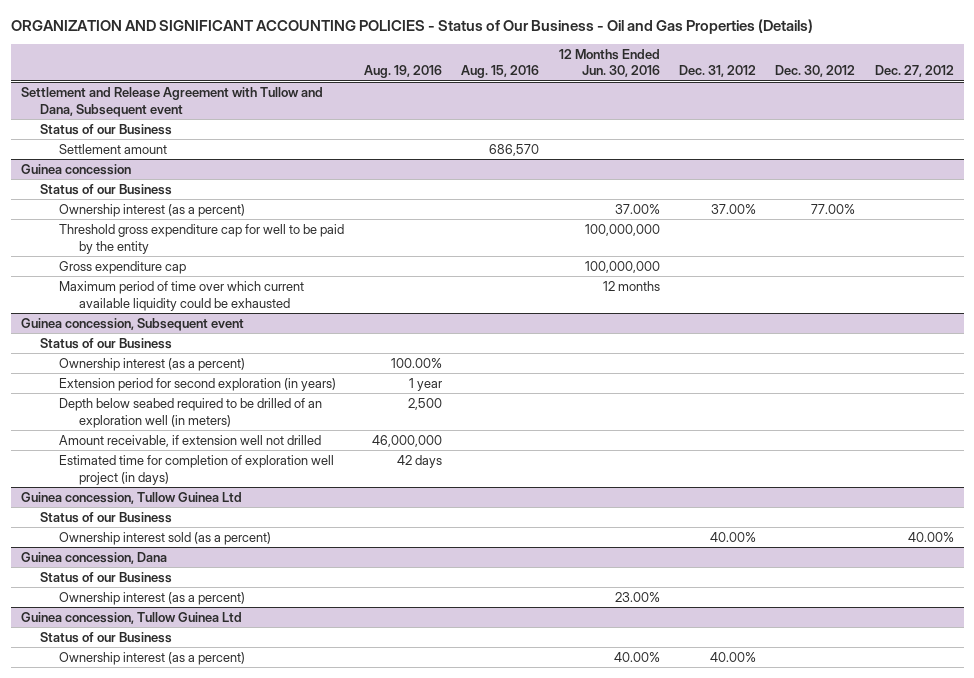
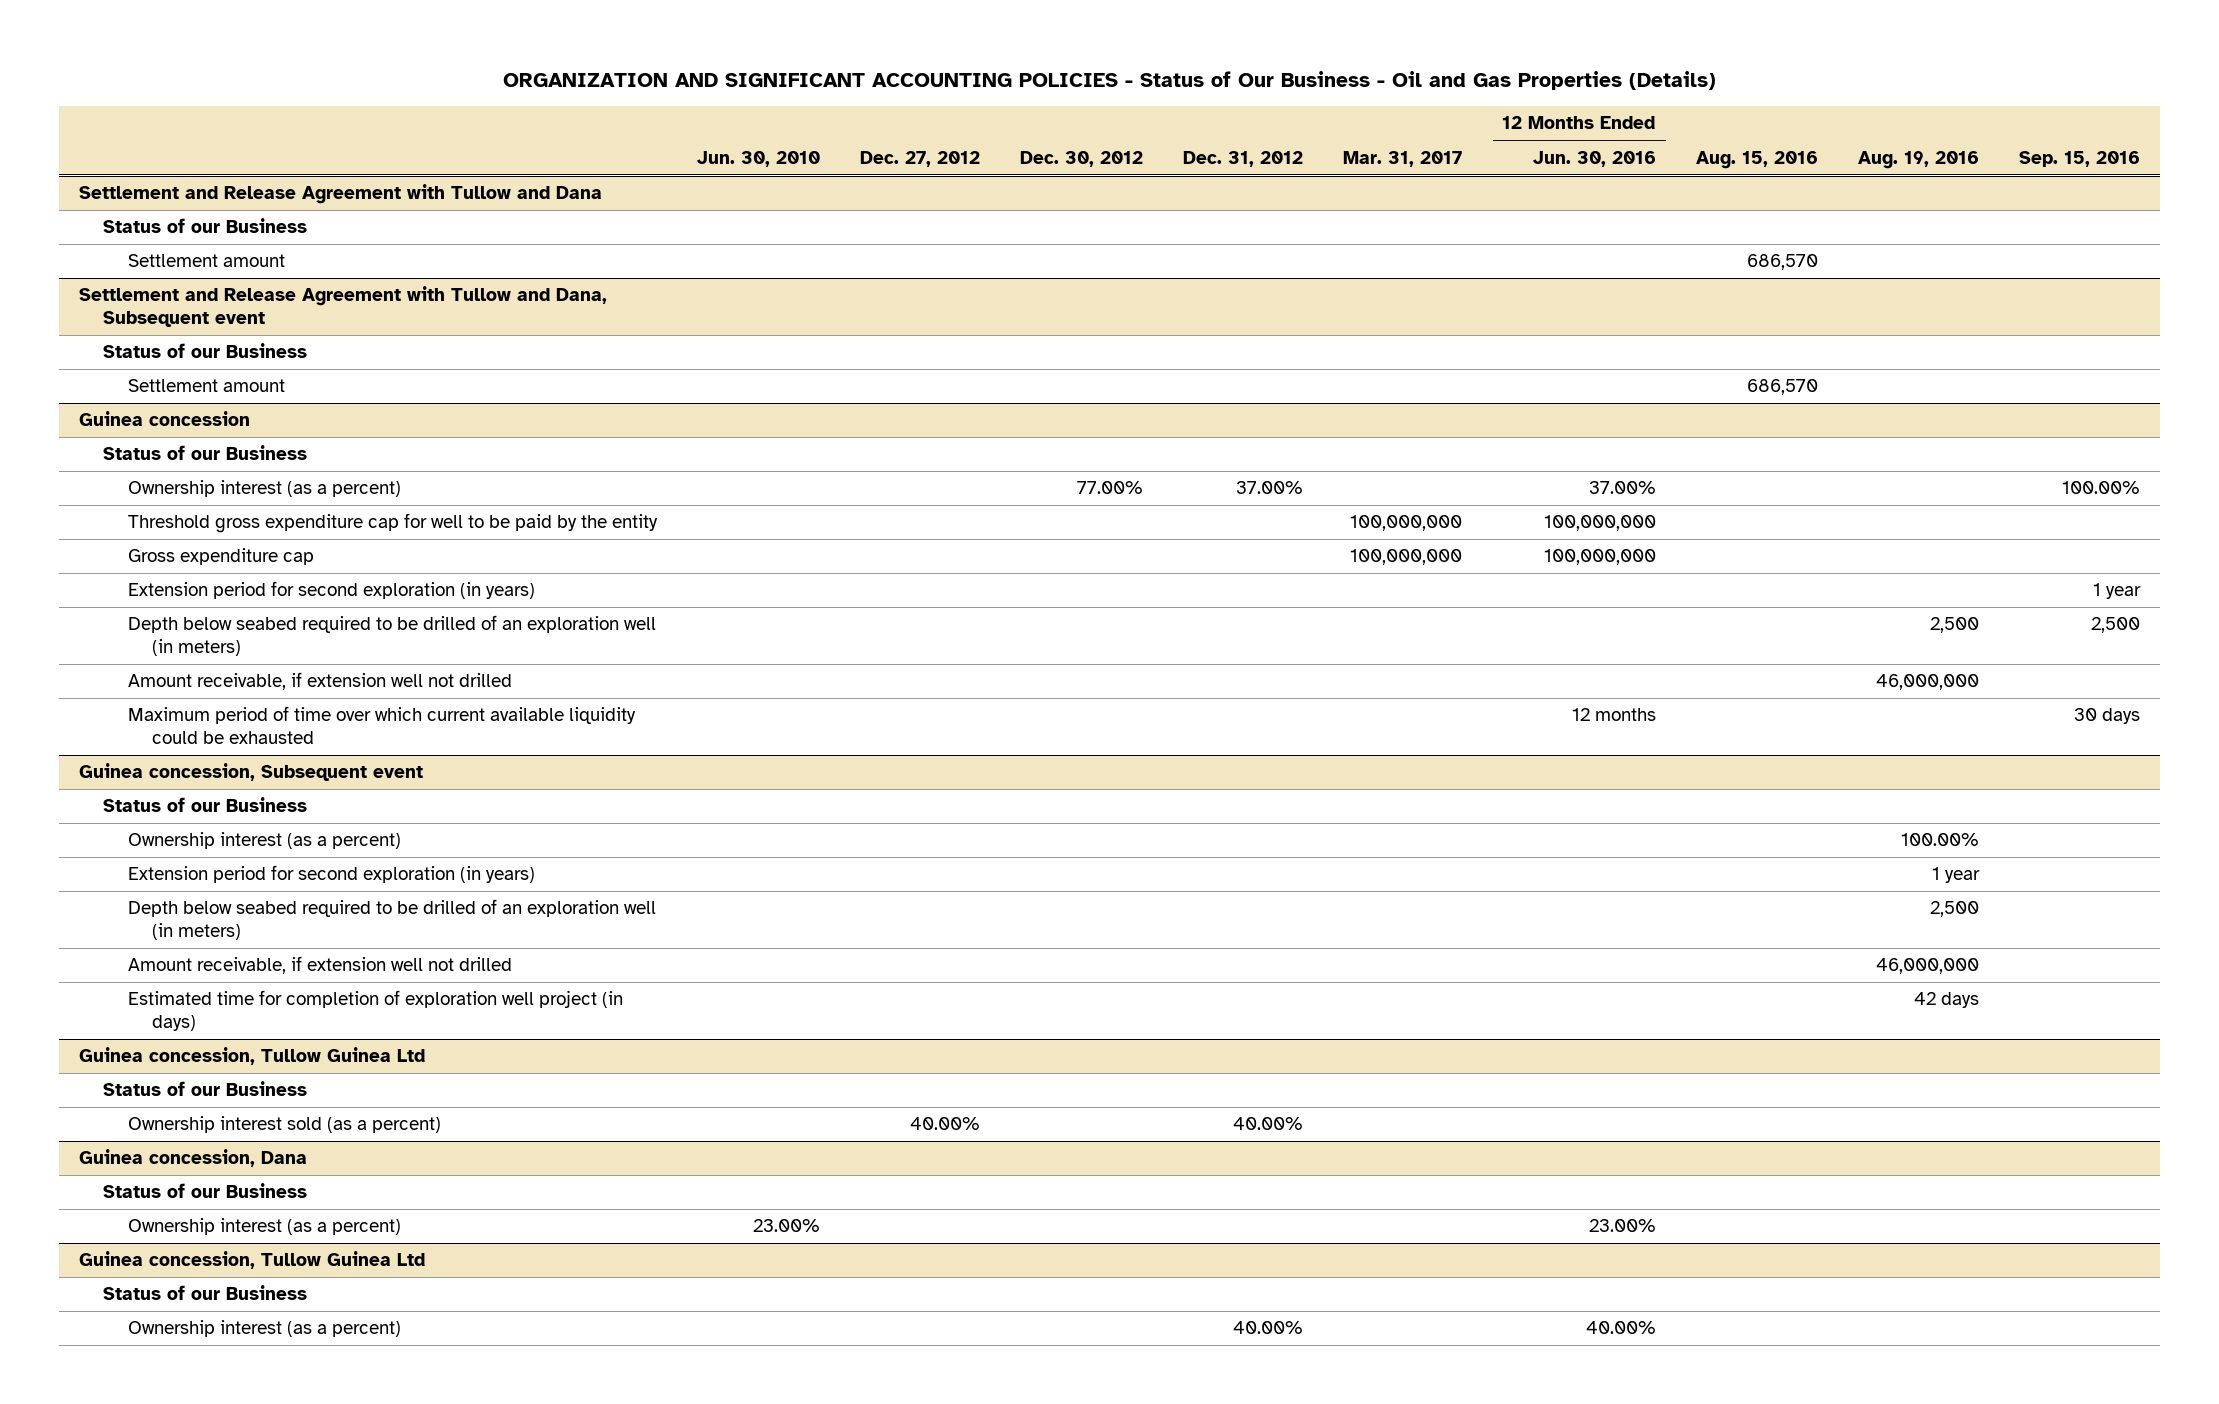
- | Aug. 19, 2016 | Aug. 15, 2016 | 12 Months Ended Jun. 30, 2016 | Dec. 31, 2012 | Dec. 30, 2012 | Dec. 27, 2012
+ | Jun. 30, 2010 | Dec. 27, 2012 | Dec. 30, 2012 | Dec. 31, 2012 | Mar. 31, 2017 | 12 Months Ended Jun. 30, 2016 | Aug. 15, 2016 | Aug. 19, 2016 | Sep. 15, 2016
+ Settlement and Release Agreement with Tullow and Dana
+ Status of our Business
+ Settlement amount | | | | | | | 686,570 | |
@ Guinea concession
+ Extension period for second exploration (in years) | | | | | | | | | 1 year
+ Depth below seabed required to be drilled of an exploration well (in meters) | | | | | | | | 2,500 | 2,500
+ Amount receivable, if extension well not drilled | | | | | | | | 46,000,000 |

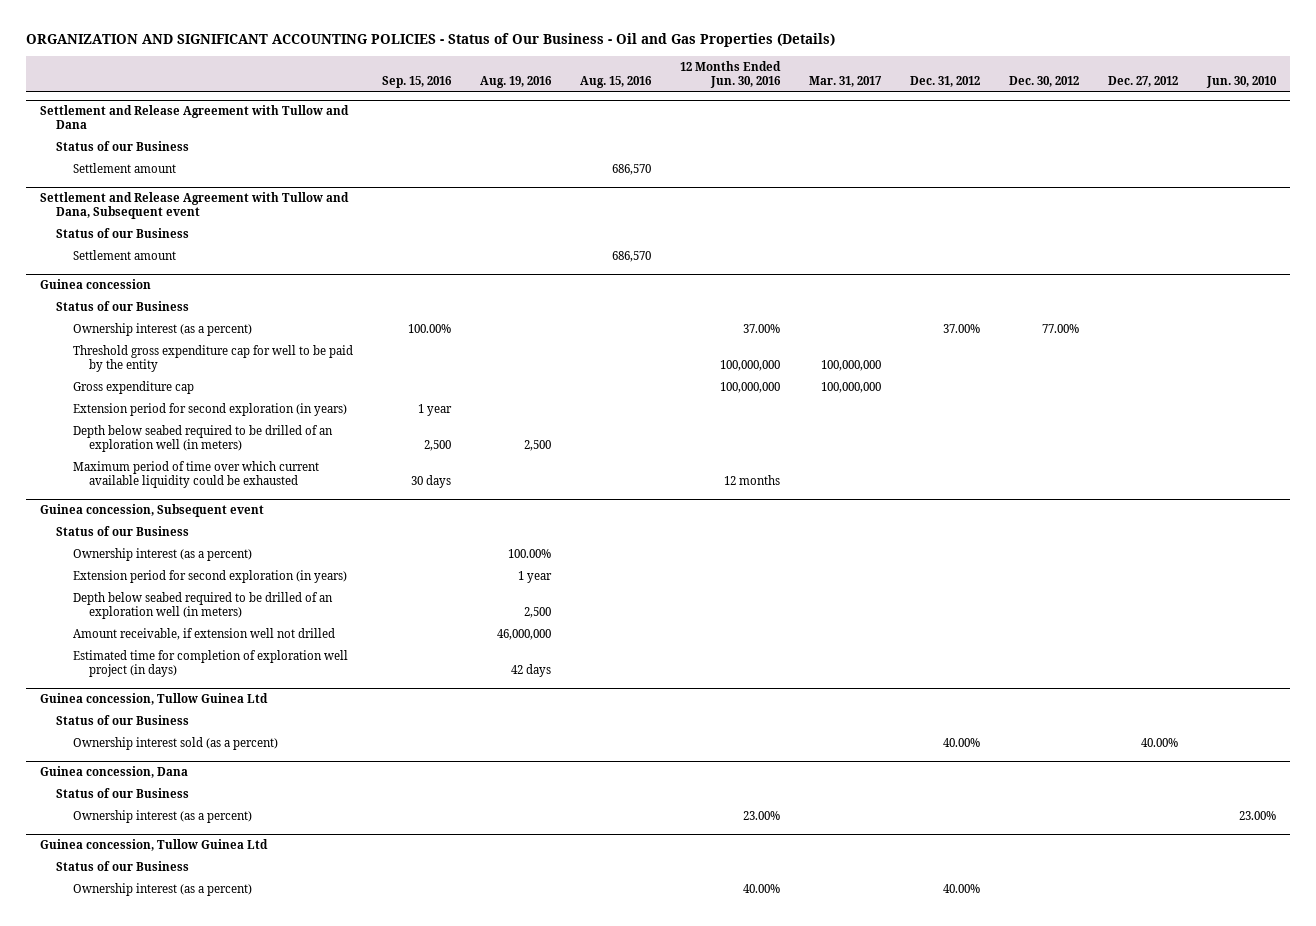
- | Jun. 30, 2010 | Dec. 27, 2012 | Dec. 30, 2012 | Dec. 31, 2012 | Mar. 31, 2017 | 12 Months Ended Jun. 30, 2016 | Aug. 15, 2016 | Aug. 19, 2016 | Sep. 15, 2016
+ | Sep. 15, 2016 | Aug. 19, 2016 | Aug. 15, 2016 | 12 Months Ended Jun. 30, 2016 | Mar. 31, 2017 | Dec. 31, 2012 | Dec. 30, 2012 | Dec. 27, 2012 | Jun. 30, 2010
@ Guinea concession
- Amount receivable, if extension well not drilled | | | | | | | | 46,000,000 |

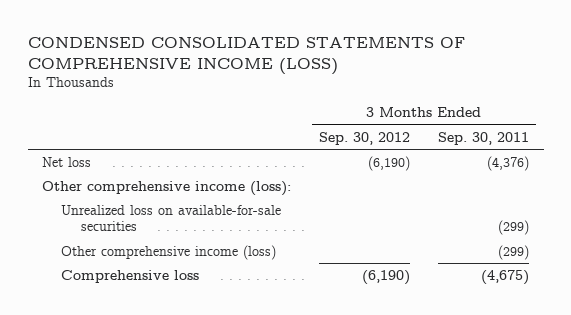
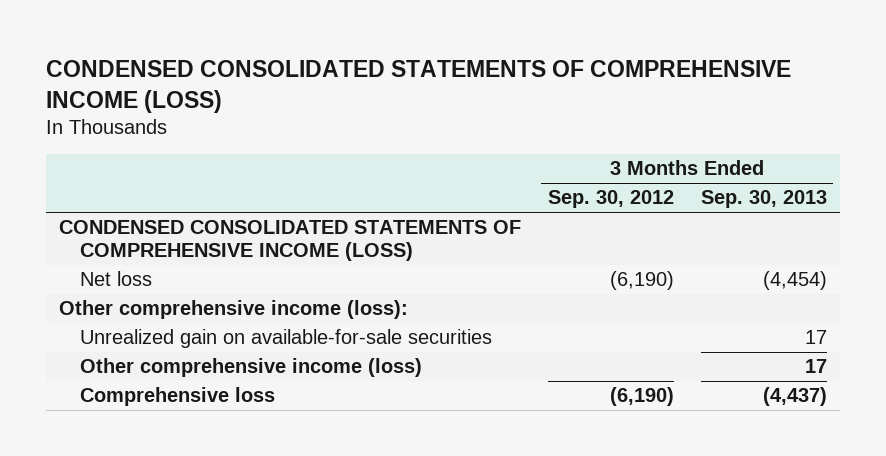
- | 3 Months Ended Sep. 30, 2012 | 3 Months Ended Sep. 30, 2011
+ | 3 Months Ended Sep. 30, 2012 | 3 Months Ended Sep. 30, 2013
+ CONDENSED CONSOLIDATED STATEMENTS OF COMPREHENSIVE INCOME (LOSS)
- Unrealized loss on available-for-sale securities | | (299)
+ Unrealized gain on available-for-sale securities | | 17

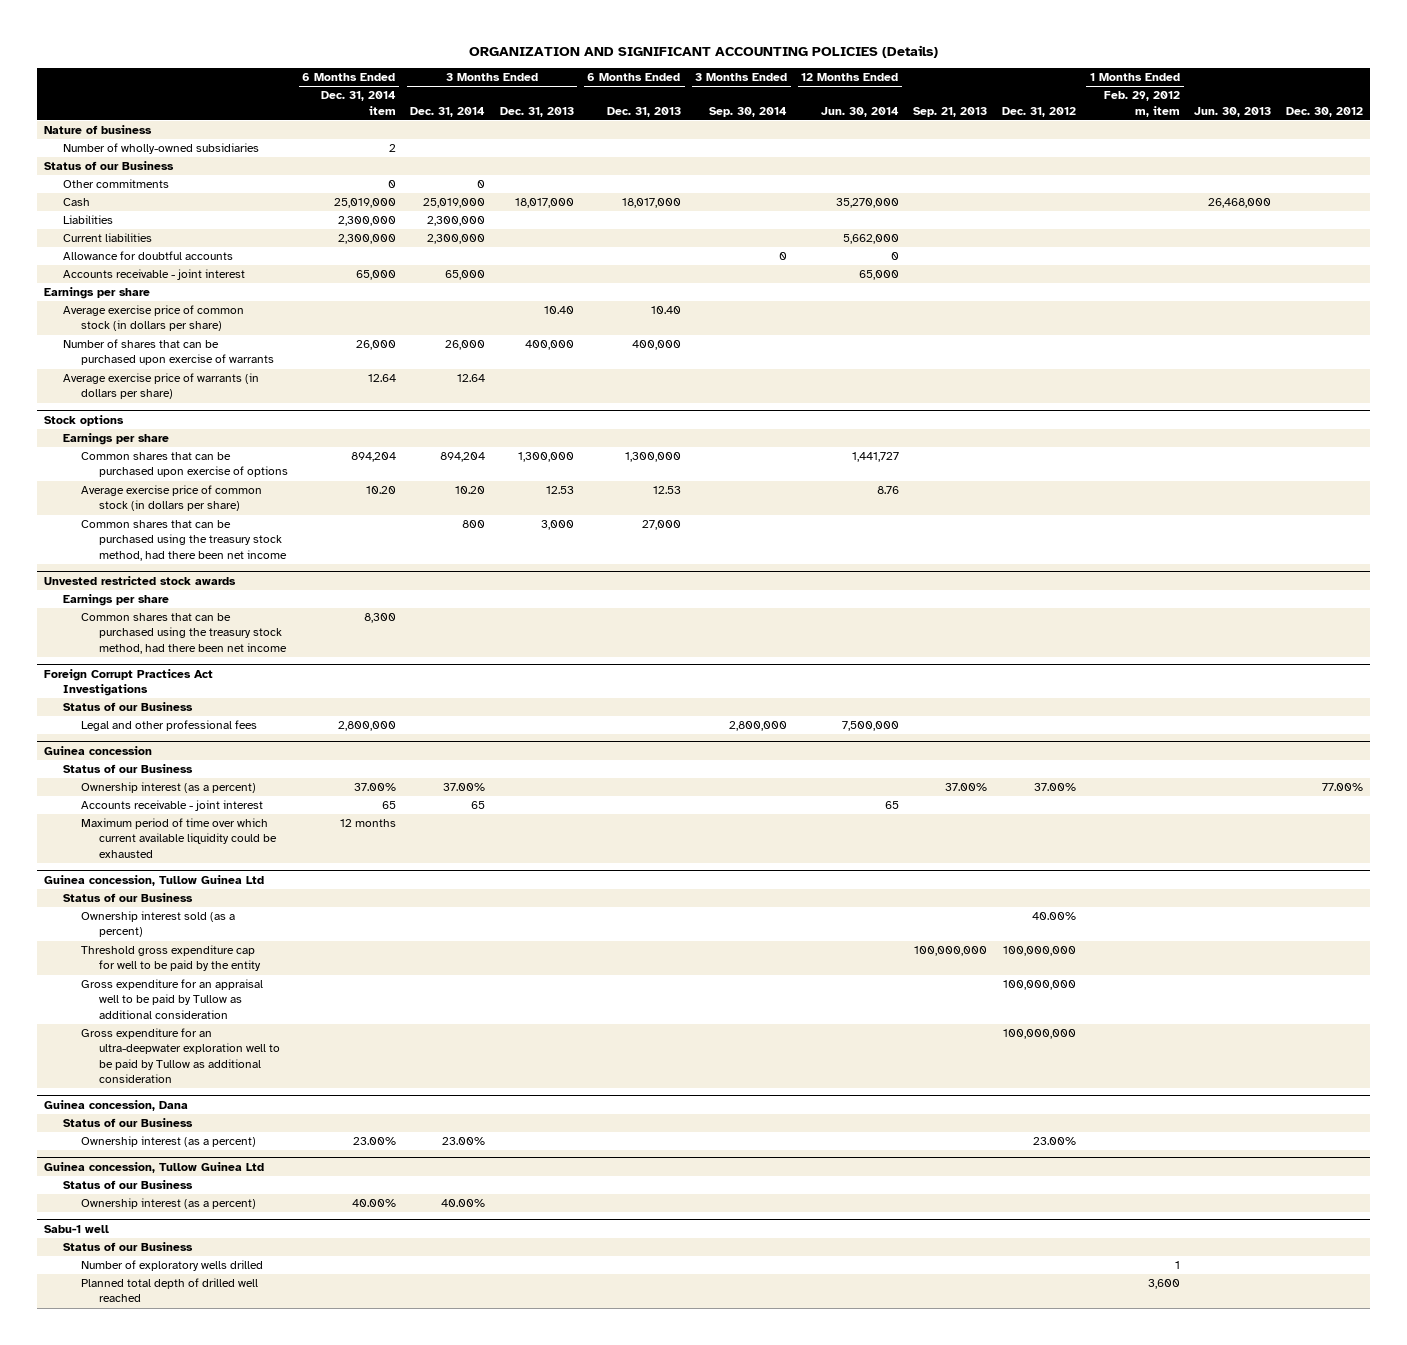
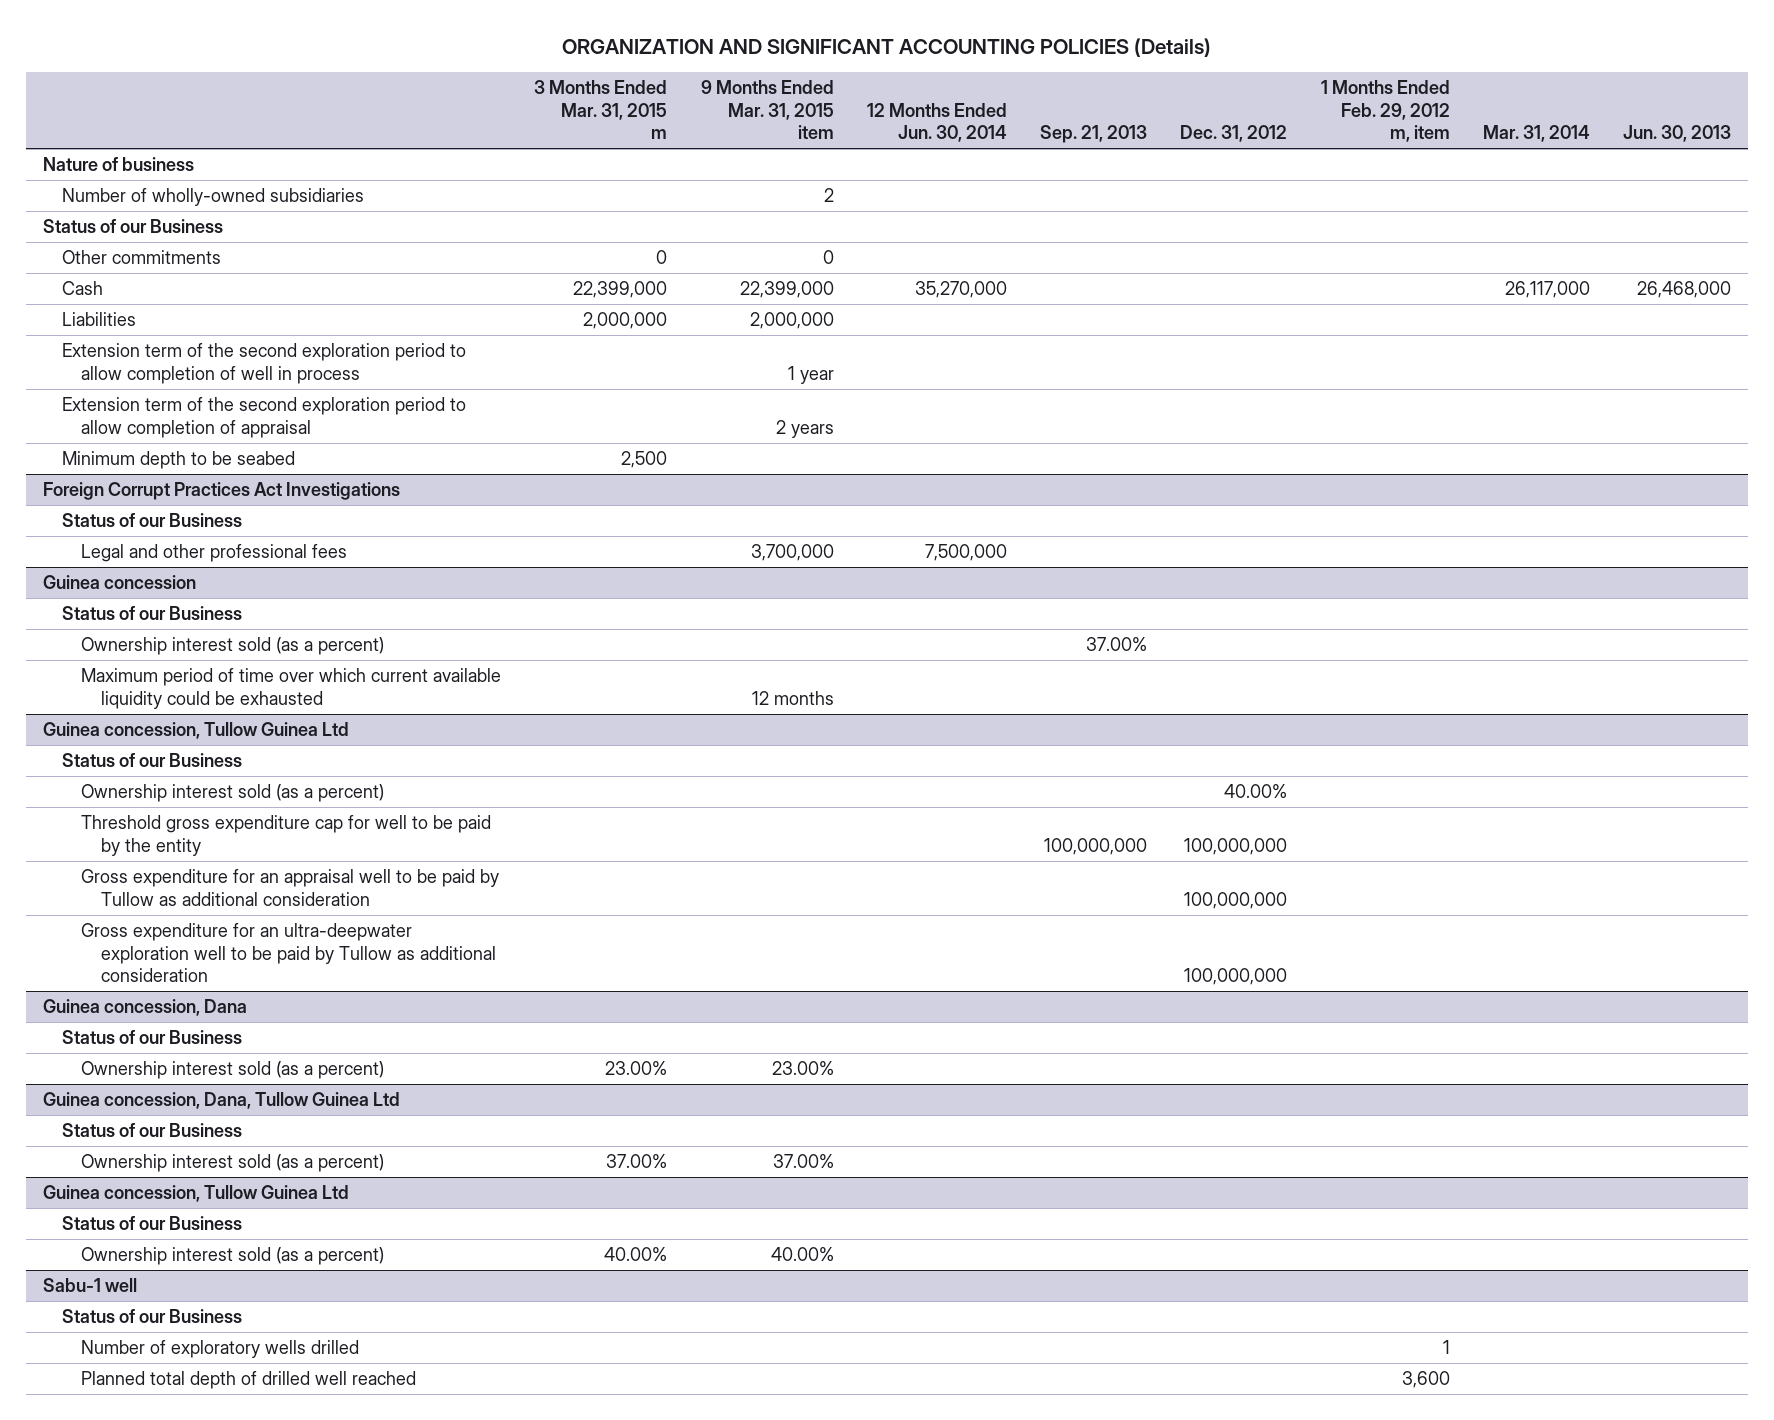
- | 6 Months Ended Dec. 31, 2014 item | 3 Months Ended Dec. 31, 2014 | 3 Months Ended Dec. 31, 2013 | 6 Months Ended Dec. 31, 2013 | 3 Months Ended Sep. 30, 2014 | 12 Months Ended Jun. 30, 2014 | Sep. 21, 2013 | Dec. 31, 2012 | 1 Months Ended Feb. 29, 2012 m, item | Jun. 30, 2013 | Dec. 30, 2012
+ | 3 Months Ended Mar. 31, 2015 m | 9 Months Ended Mar. 31, 2015 item | 12 Months Ended Jun. 30, 2014 | Sep. 21, 2013 | Dec. 31, 2012 | 1 Months Ended Feb. 29, 2012 m, item | Mar. 31, 2014 | Jun. 30, 2013
- Current liabilities | 2,300,000 | 2,300,000 | | | | 5,662,000 | | | | |
- Allowance for doubtful accounts | | | | | 0 | 0 | | | | |
- Accounts receivable - joint interest | 65,000 | 65,000 | | | | 65,000 | | | | |
- Earnings per share
- Average exercise price of common stock (in dollars per share) | | | 10.40 | 10.40 | | | | | | |
- Number of shares that can be purchased upon exercise of warrants | 26,000 | 26,000 | 400,000 | 400,000 | | | | | | |
- Average exercise price of warrants (in dollars per share) | 12.64 | 12.64 | | | | | | | | |
- Stock options
- Earnings per share
- Common shares that can be purchased upon exercise of options | 894,204 | 894,204 | 1,300,000 | 1,300,000 | | 1,441,727 | | | | |
- Average exercise price of common stock (in dollars per share) | 10.20 | 10.20 | 12.53 | 12.53 | | 8.76 | | | | |
- Common shares that can be purchased using the treasury stock method, had there been net income | | 800 | 3,000 | 27,000 | | | | | | |
- Unvested restricted stock awards
- Earnings per share
- Common shares that can be purchased using the treasury stock method, had there been net income | 8,300 | | | | | | | | | |
+ Extension term of the second exploration period to allow completion of well in process | | 1 year | | | | | |
+ Extension term of the second exploration period to allow completion of appraisal | | 2 years | | | | | |
+ Minimum depth to be seabed | 2,500 | | | | | | |
@ Guinea concession
- Ownership interest (as a percent) | 37.00% | 37.00% | | | | | 37.00% | 37.00% | | | 77.00%
- Accounts receivable - joint interest | 65 | 65 | | | | 65 | | | | |
+ Ownership interest sold (as a percent) | | | | 37.00% | | | |
@ Guinea concession, Dana
- Ownership interest (as a percent) | 23.00% | 23.00% | | | | | | 23.00% | | |
+ Ownership interest sold (as a percent) | 23.00% | 23.00% | | | | | |
+ Guinea concession, Dana, Tullow Guinea Ltd
+ Status of our Business
+ Ownership interest sold (as a percent) | 37.00% | 37.00% | | | | | |
@ Guinea concession, Tullow Guinea Ltd
- Ownership interest (as a percent) | 40.00% | 40.00% | | | | | | | | |
+ Ownership interest sold (as a percent) | 40.00% | 40.00% | | | | | |

